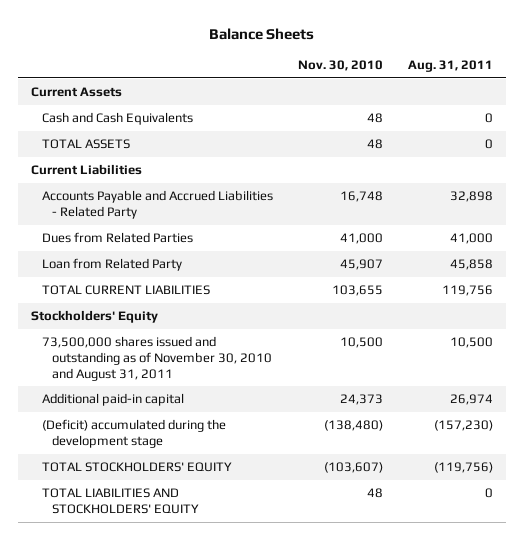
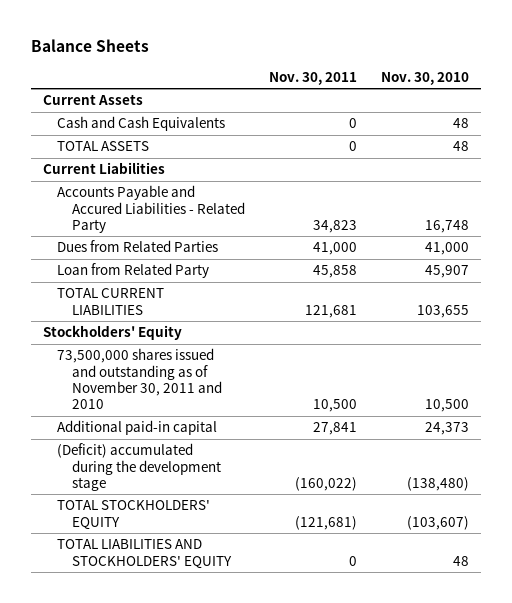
- | Nov. 30, 2010 | Aug. 31, 2011
+ | Nov. 30, 2011 | Nov. 30, 2010
- Accounts Payable and Accrued Liabilities - Related Party | 16,748 | 32,898
+ Accounts Payable and Accured Liabilities - Related Party | 34,823 | 16,748
- 73,500,000 shares issued and outstanding as of November 30, 2010 and August 31, 2011 | 10,500 | 10,500
+ 73,500,000 shares issued and outstanding as of November 30, 2011 and 2010 | 10,500 | 10,500

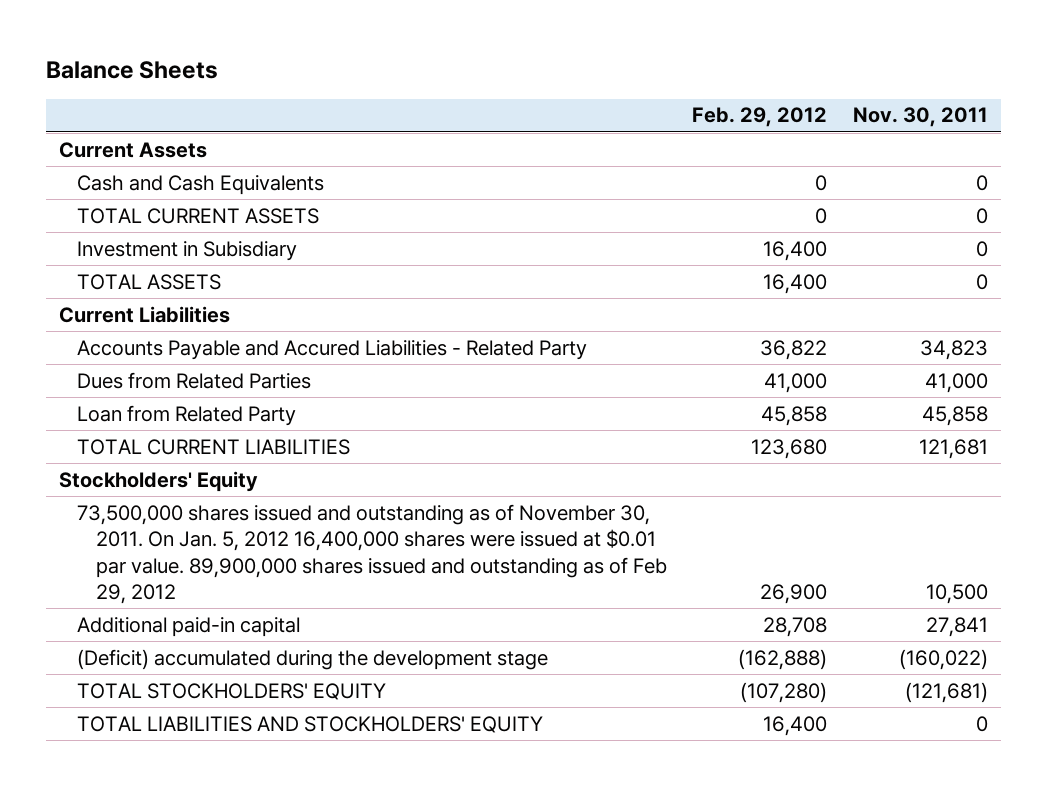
- | Nov. 30, 2011 | Nov. 30, 2010
+ | Feb. 29, 2012 | Nov. 30, 2011
+ TOTAL CURRENT ASSETS | 0 | 0
+ Investment in Subisdiary | 16,400 | 0
- 73,500,000 shares issued and outstanding as of November 30, 2011 and 2010 | 10,500 | 10,500
+ 73,500,000 shares issued and outstanding as of November 30, 2011. On Jan. 5, 2012 16,400,000 shares were issued at $0.01 par value. 89,900,000 shares issued and outstanding as of Feb 29, 2012 | 26,900 | 10,500

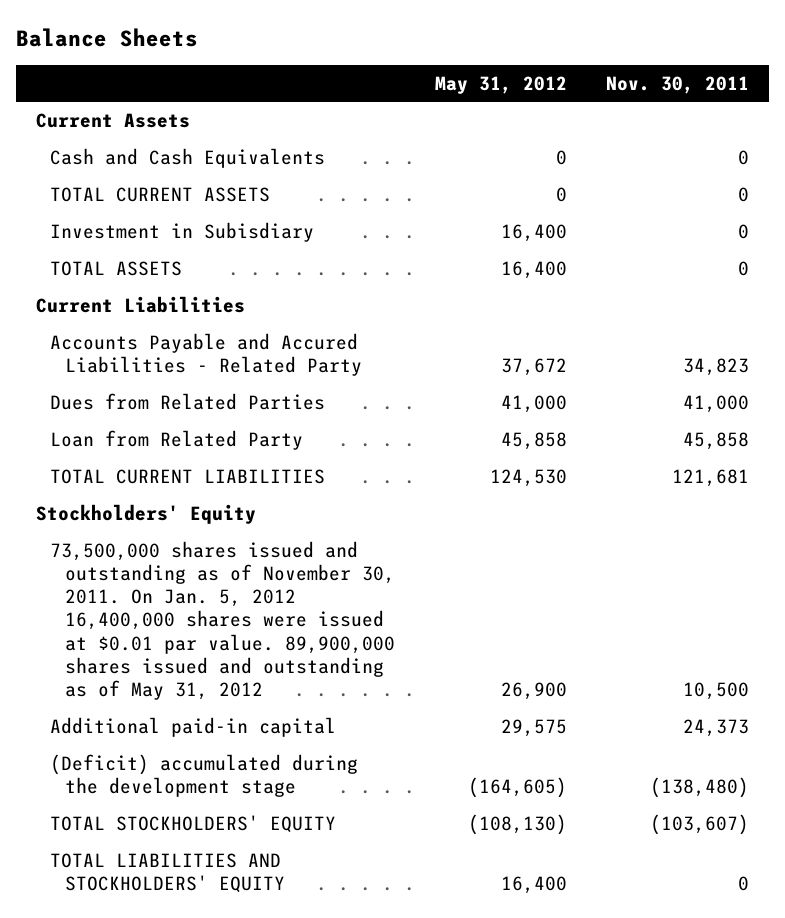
- | Feb. 29, 2012 | Nov. 30, 2011
+ | May 31, 2012 | Nov. 30, 2011
- 73,500,000 shares issued and outstanding as of November 30, 2011. On Jan. 5, 2012 16,400,000 shares were issued at $0.01 par value. 89,900,000 shares issued and outstanding as of Feb 29, 2012 | 26,900 | 10,500
- Additional paid-in capital | 28,708 | 27,841
- (Deficit) accumulated during the development stage | (162,888) | (160,022)
- TOTAL STOCKHOLDERS' EQUITY | (107,280) | (121,681)
+ 73,500,000 shares issued and outstanding as of November 30, 2011. On Jan. 5, 2012 16,400,000 shares were issued at $0.01 par value. 89,900,000 shares issued and outstanding as of May 31, 2012 | 26,900 | 10,500
+ Additional paid-in capital | 29,575 | 24,373
+ (Deficit) accumulated during the development stage | (164,605) | (138,480)
+ TOTAL STOCKHOLDERS' EQUITY | (108,130) | (103,607)

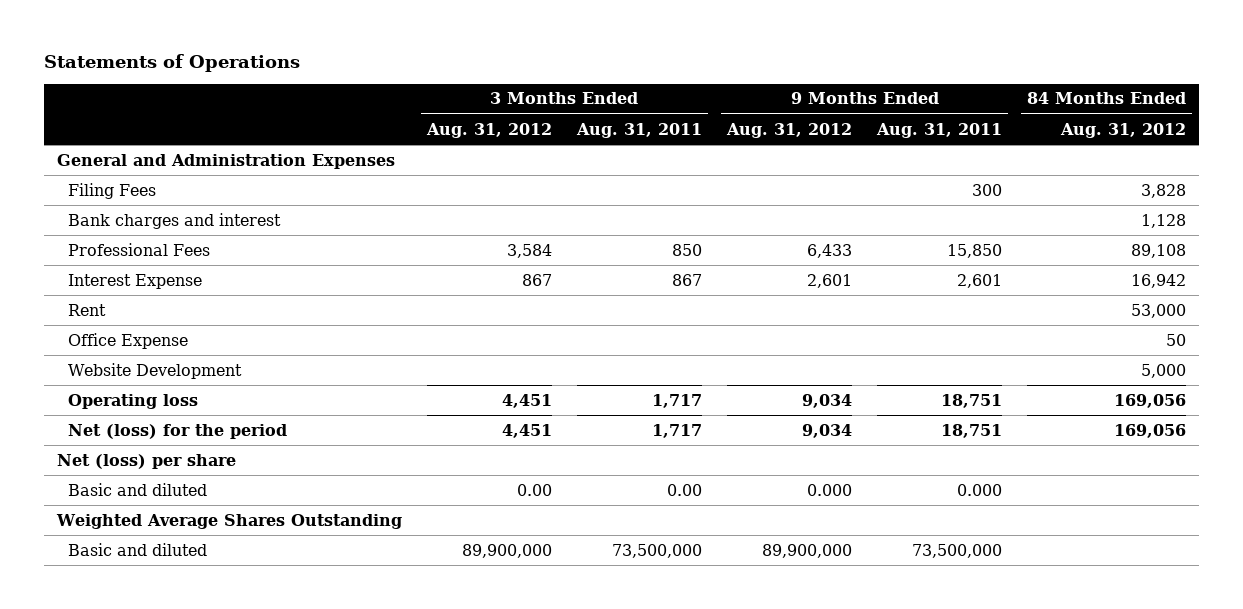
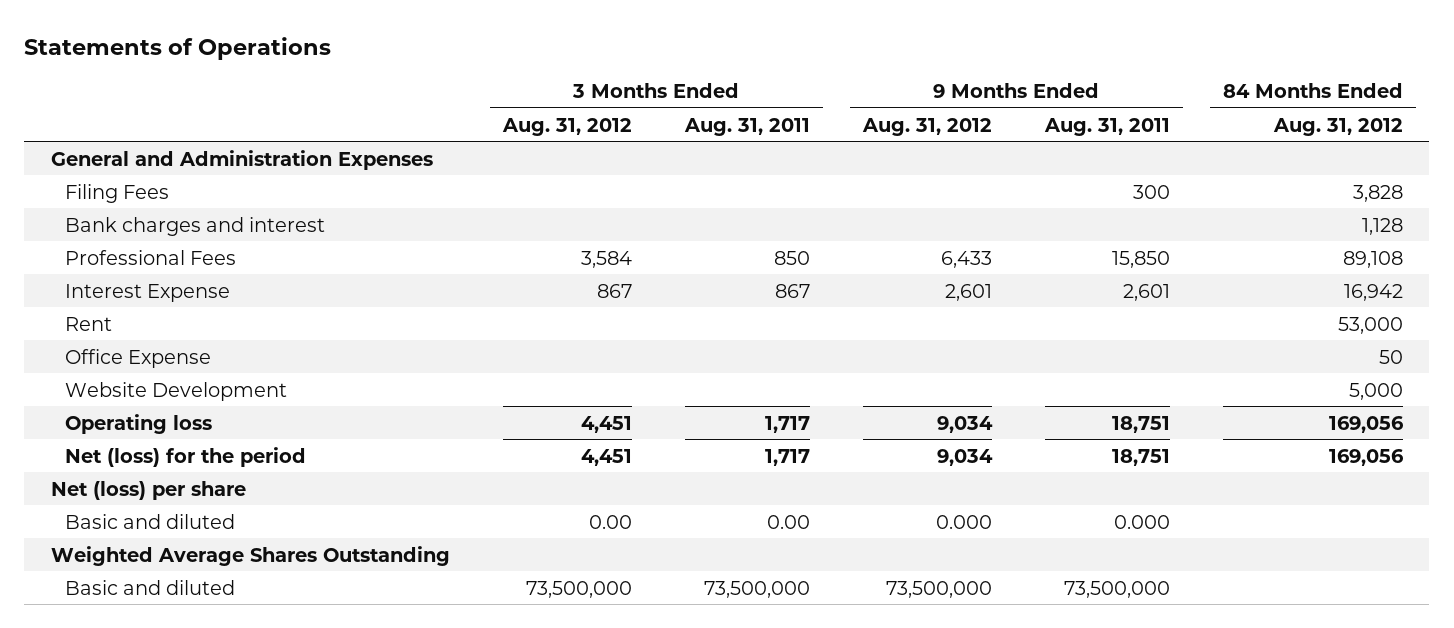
- Basic and diluted | 89,900,000 | 73,500,000 | 89,900,000 | 73,500,000 |
+ Basic and diluted | 73,500,000 | 73,500,000 | 73,500,000 | 73,500,000 |

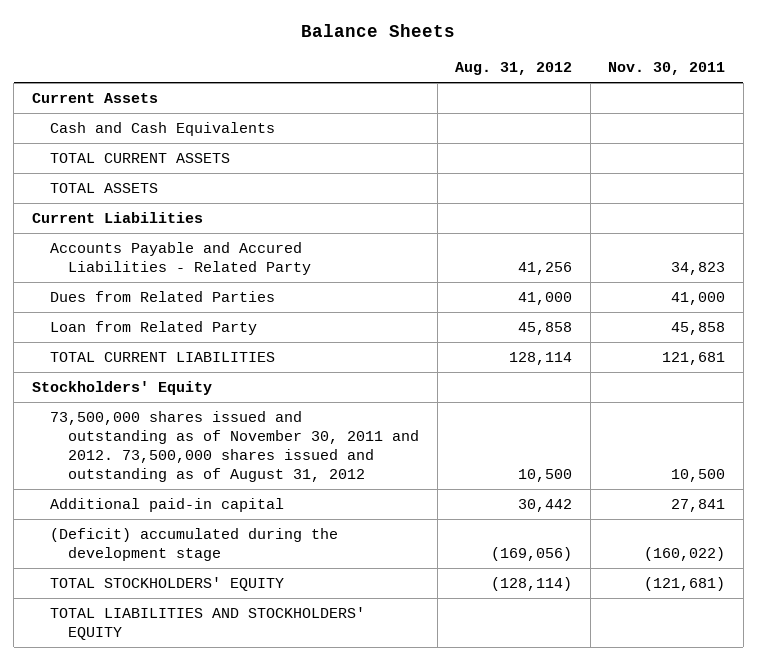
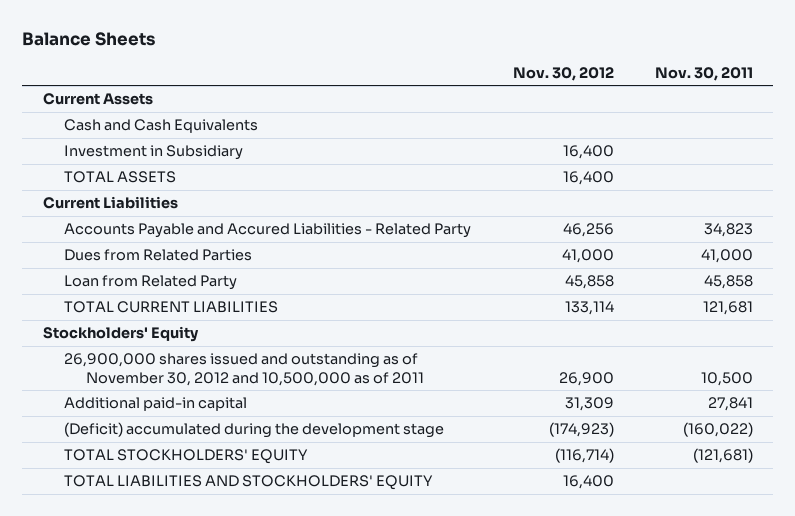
- | Aug. 31, 2012 | Nov. 30, 2011
+ | Nov. 30, 2012 | Nov. 30, 2011
- TOTAL CURRENT ASSETS
+ Investment in Subsidiary | 16,400 |
- 73,500,000 shares issued and outstanding as of November 30, 2011 and 2012. 73,500,000 shares issued and outstanding as of August 31, 2012 | 10,500 | 10,500
+ 26,900,000 shares issued and outstanding as of November 30, 2012 and 10,500,000 as of 2011 | 26,900 | 10,500

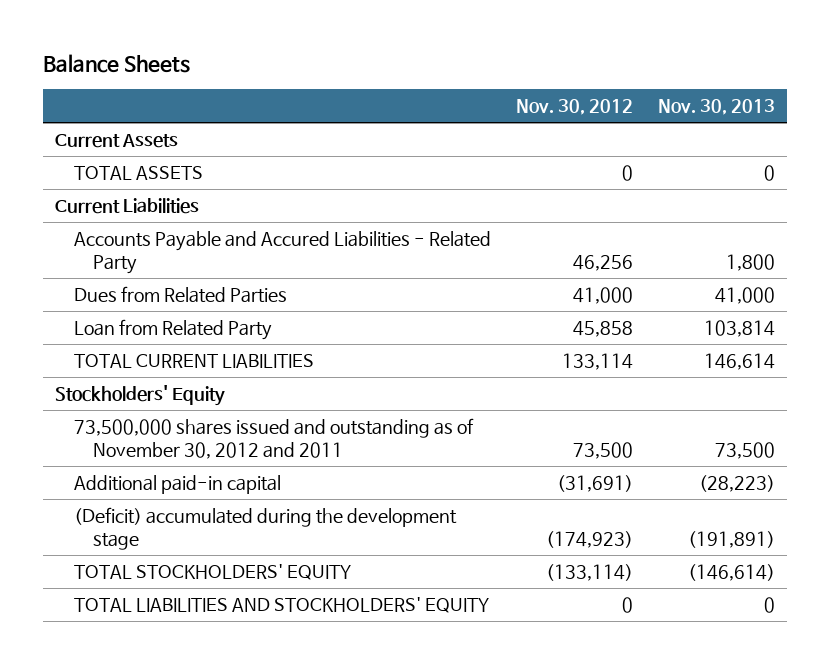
- | Nov. 30, 2012 | Nov. 30, 2011
+ | Nov. 30, 2012 | Nov. 30, 2013
- Cash and Cash Equivalents
- Investment in Subsidiary | 16,400 |
- TOTAL ASSETS | 16,400 |
+ TOTAL ASSETS | 0 | 0
- 26,900,000 shares issued and outstanding as of November 30, 2012 and 10,500,000 as of 2011 | 26,900 | 10,500
- Additional paid-in capital | 31,309 | 27,841
+ 73,500,000 shares issued and outstanding as of November 30, 2012 and 2011 | 73,500 | 73,500
+ Additional paid-in capital | (31,691) | (28,223)
- TOTAL STOCKHOLDERS' EQUITY | (116,714) | (121,681)
- TOTAL LIABILITIES AND STOCKHOLDERS' EQUITY | 16,400 |
+ TOTAL STOCKHOLDERS' EQUITY | (133,114) | (146,614)
+ TOTAL LIABILITIES AND STOCKHOLDERS' EQUITY | 0 | 0

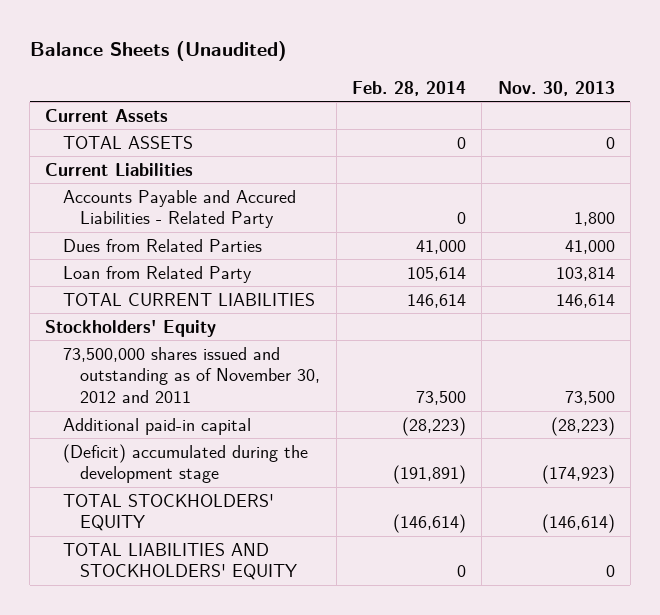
- Balance Sheets
+ Balance Sheets (Unaudited)
- | Nov. 30, 2012 | Nov. 30, 2013
+ | Feb. 28, 2014 | Nov. 30, 2013
- (Deficit) accumulated during the development stage | (174,923) | (191,891)
+ (Deficit) accumulated during the development stage | (191,891) | (174,923)

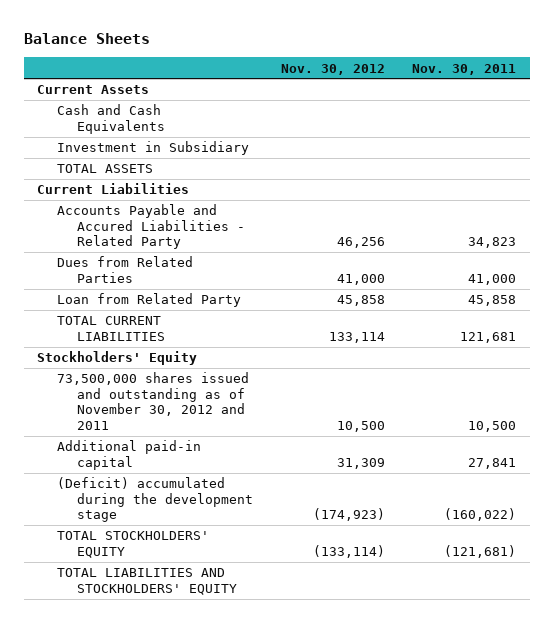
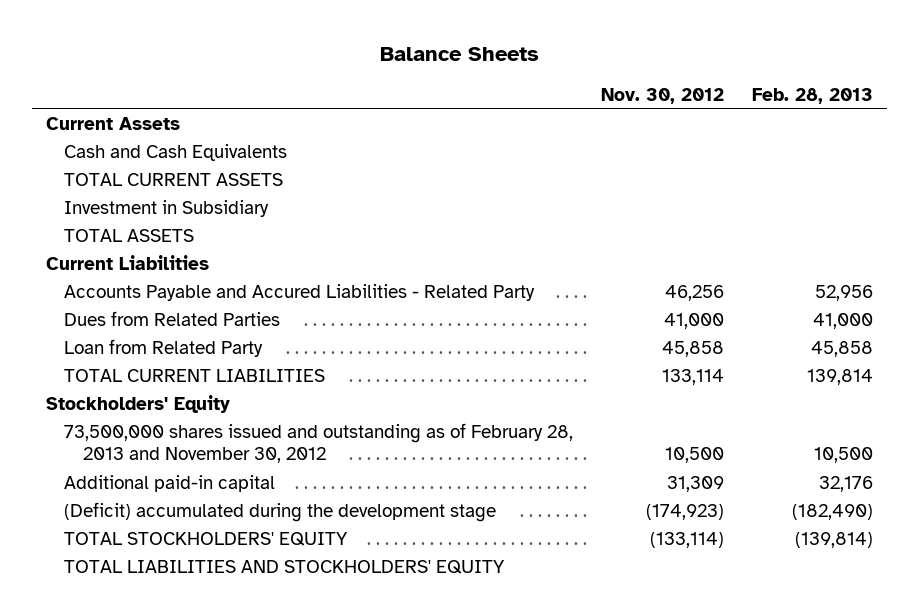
- | Nov. 30, 2012 | Nov. 30, 2011
+ | Nov. 30, 2012 | Feb. 28, 2013
+ TOTAL CURRENT ASSETS
- 73,500,000 shares issued and outstanding as of November 30, 2012 and 2011 | 10,500 | 10,500
+ 73,500,000 shares issued and outstanding as of February 28, 2013 and November 30, 2012 | 10,500 | 10,500

